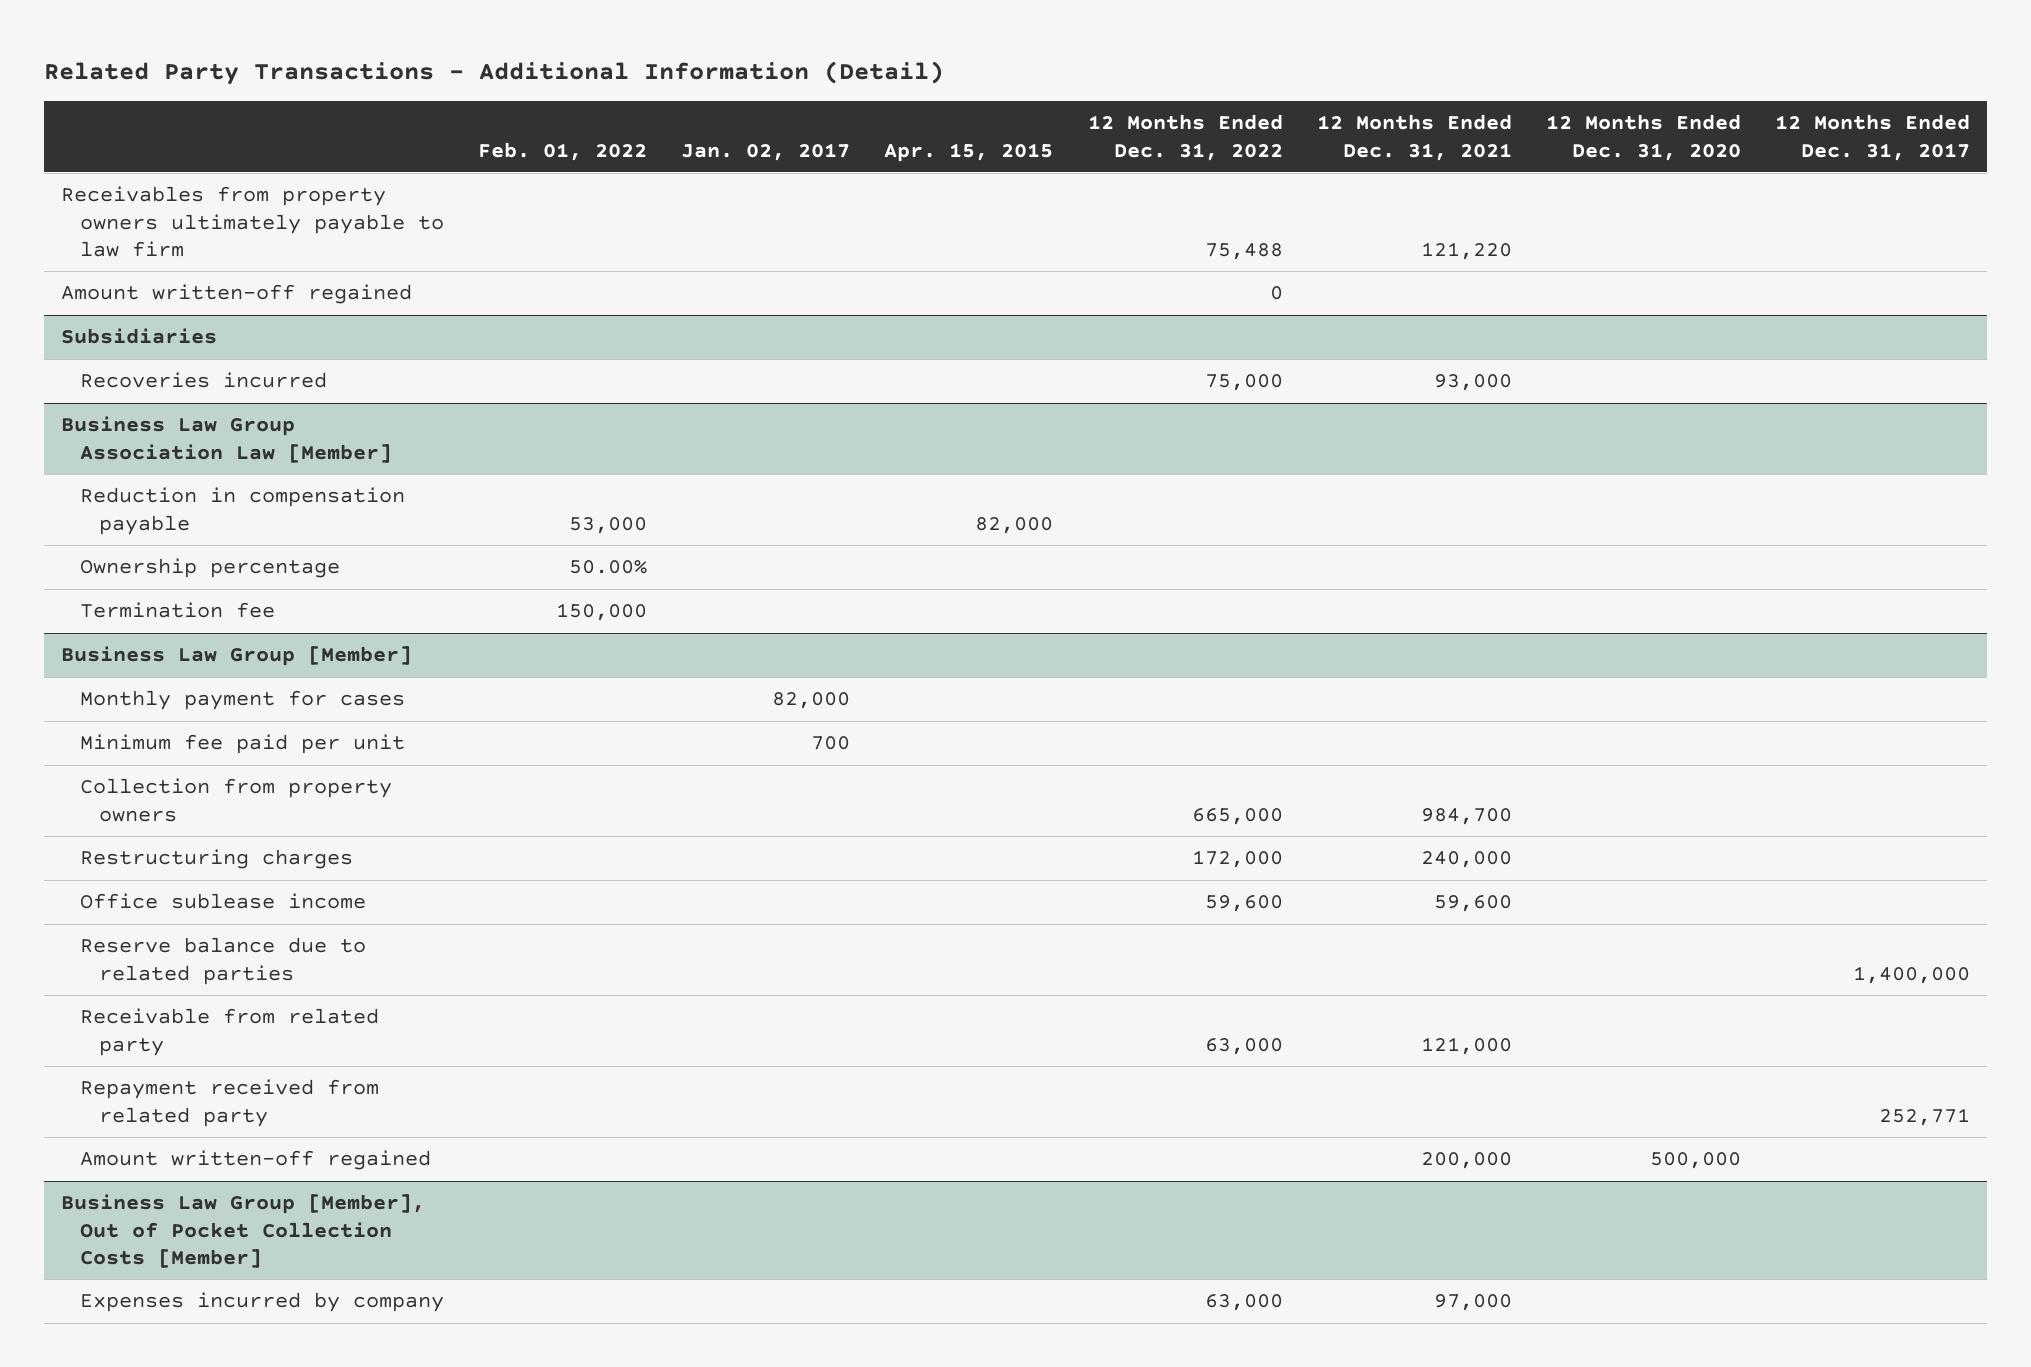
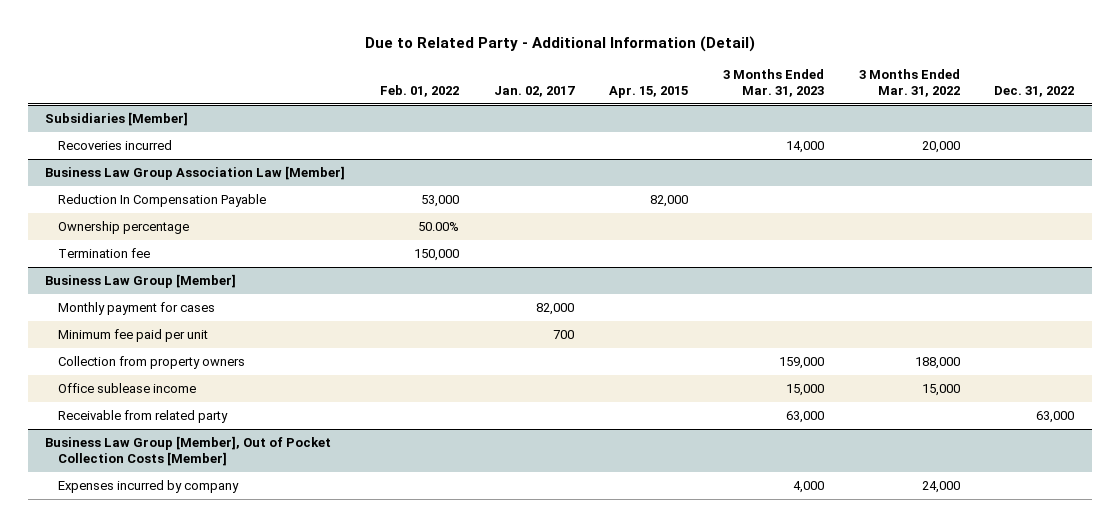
- Related Party Transactions - Additional Information (Detail)
+ Due to Related Party - Additional Information (Detail)
- | Feb. 01, 2022 | Jan. 02, 2017 | Apr. 15, 2015 | 12 Months Ended Dec. 31, 2022 | 12 Months Ended Dec. 31, 2021 | 12 Months Ended Dec. 31, 2020 | 12 Months Ended Dec. 31, 2017
+ | Feb. 01, 2022 | Jan. 02, 2017 | Apr. 15, 2015 | 3 Months Ended Mar. 31, 2023 | 3 Months Ended Mar. 31, 2022 | Dec. 31, 2022
- Receivables from property owners ultimately payable to law firm | | | | 75,488 | 121,220 | |
- Amount written-off regained | | | | 0 | | |
- Subsidiaries
+ Subsidiaries [Member]
@ Business Law Group Association Law [Member]
- Reduction in compensation payable | 53,000 | | 82,000 | | | |
+ Reduction In Compensation Payable | 53,000 | | 82,000 | | |
@ Business Law Group [Member]
- Restructuring charges | | | | 172,000 | 240,000 | |
- Reserve balance due to related parties | | | | | | | 1,400,000
- Repayment received from related party | | | | | | | 252,771
- Amount written-off regained | | | | | 200,000 | 500,000 |

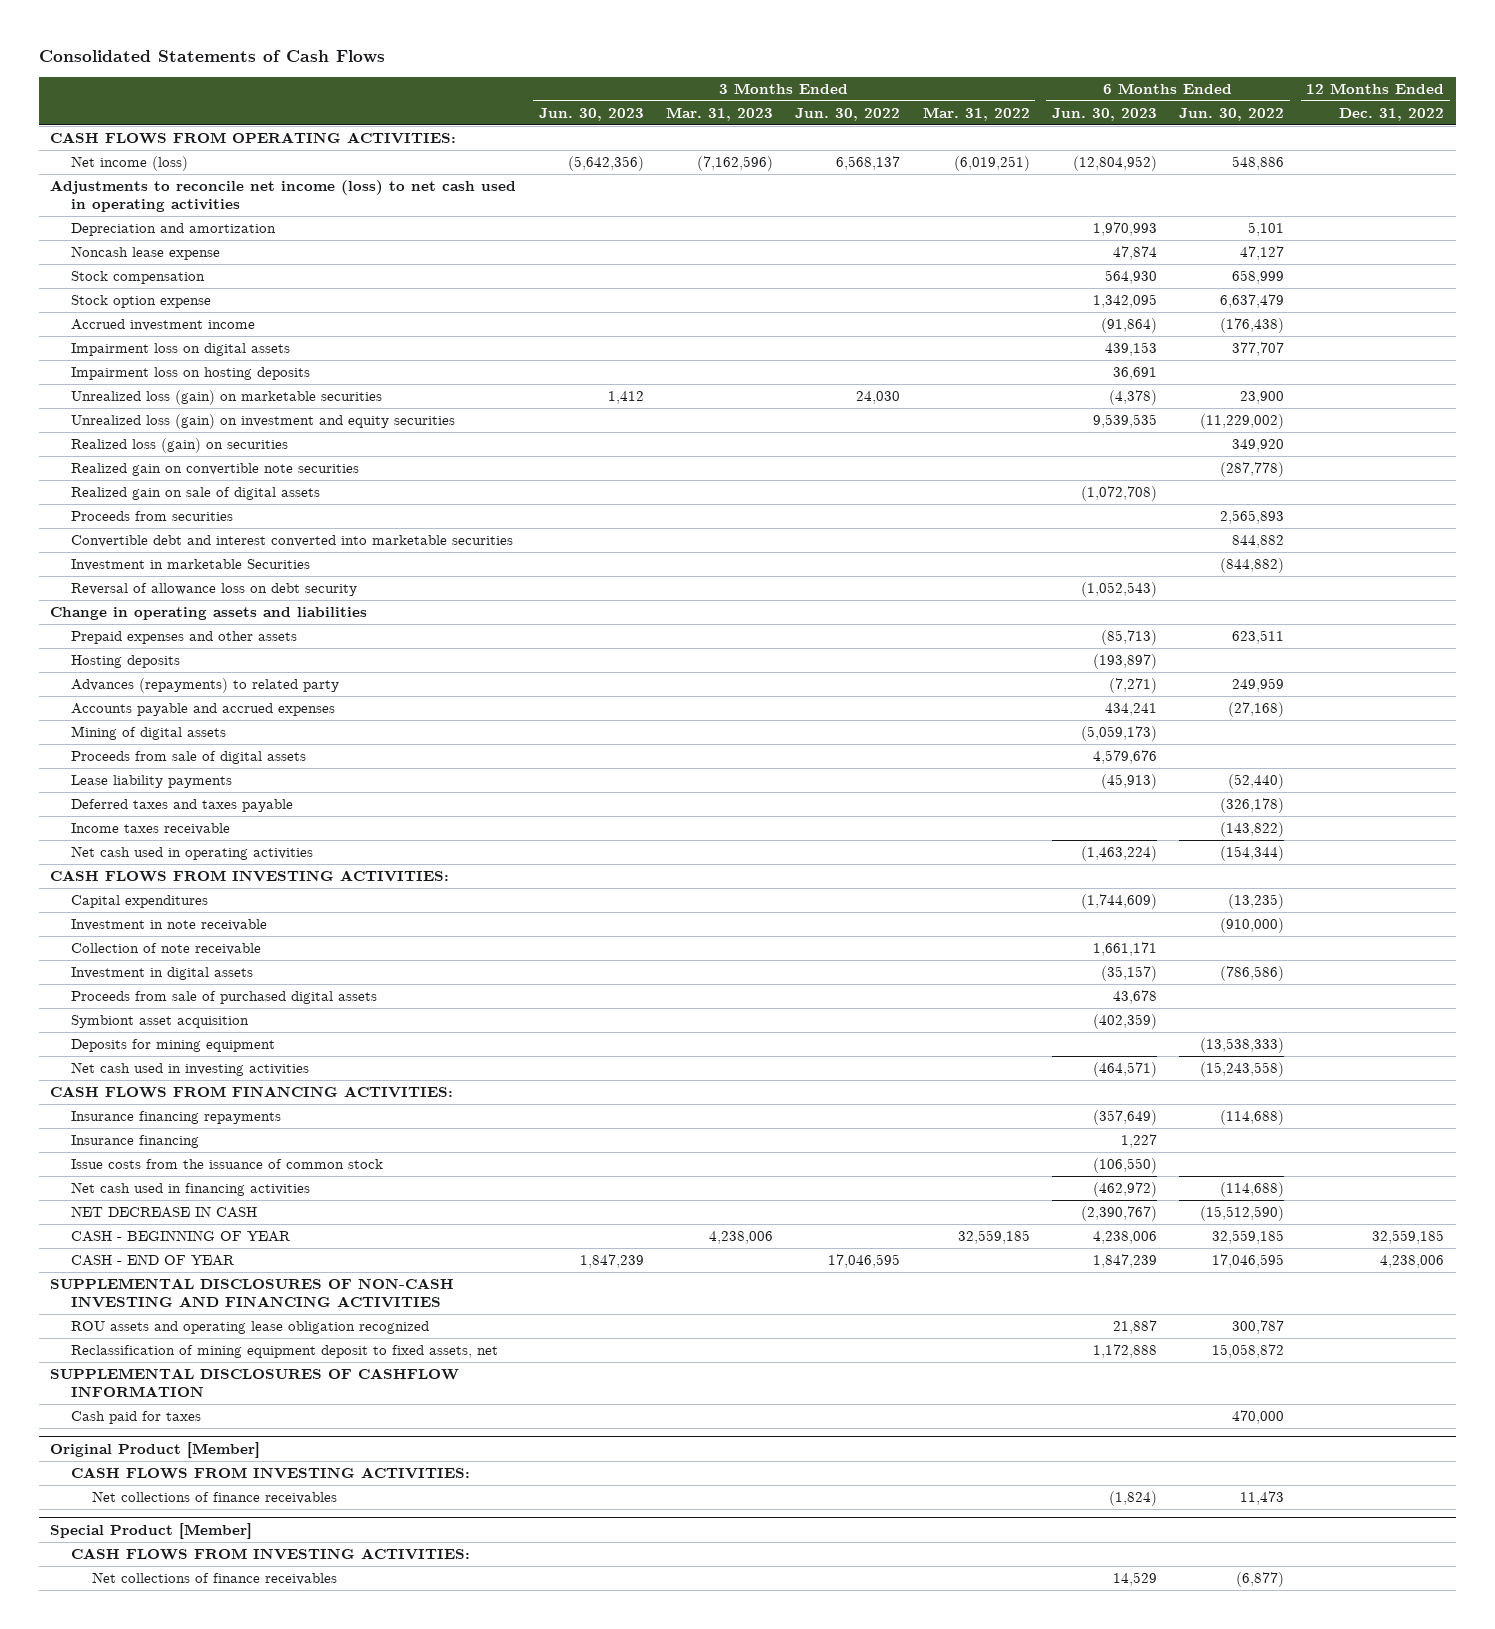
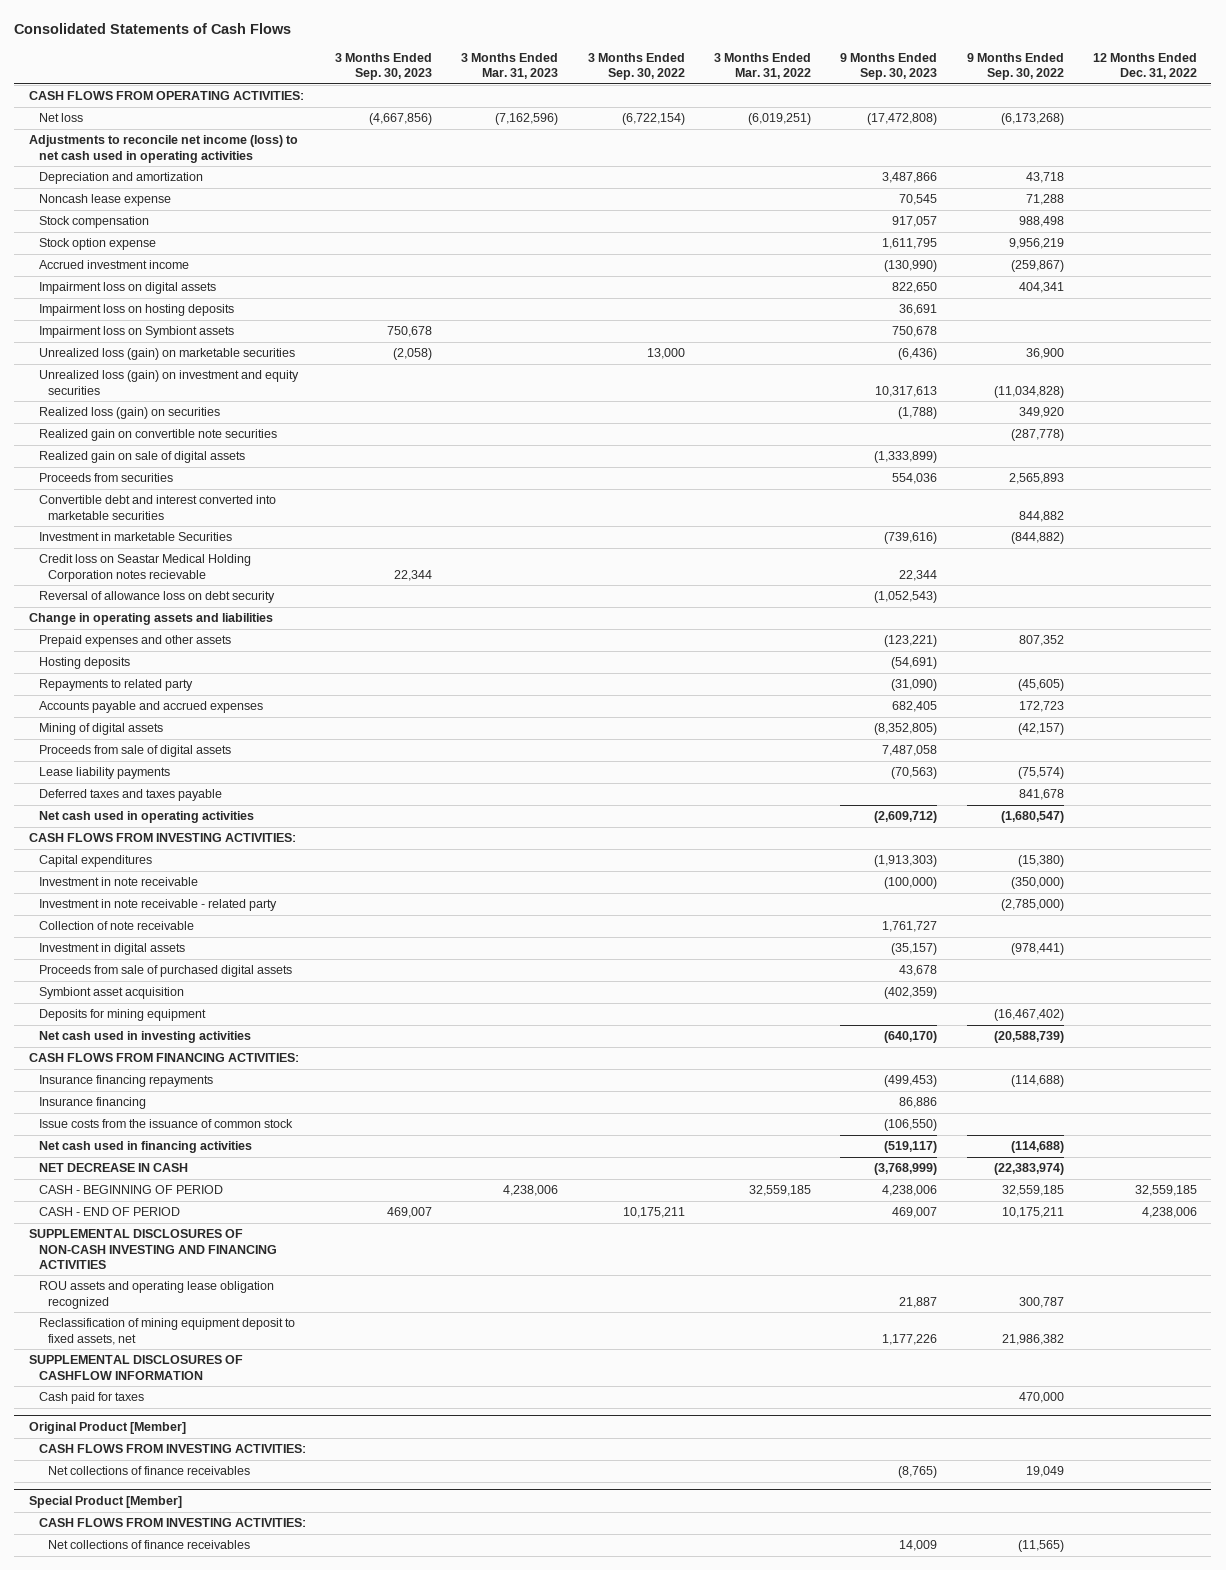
- | 3 Months Ended Jun. 30, 2023 | 3 Months Ended Mar. 31, 2023 | 3 Months Ended Jun. 30, 2022 | 3 Months Ended Mar. 31, 2022 | 6 Months Ended Jun. 30, 2023 | 6 Months Ended Jun. 30, 2022 | 12 Months Ended Dec. 31, 2022
+ | 3 Months Ended Sep. 30, 2023 | 3 Months Ended Mar. 31, 2023 | 3 Months Ended Sep. 30, 2022 | 3 Months Ended Mar. 31, 2022 | 9 Months Ended Sep. 30, 2023 | 9 Months Ended Sep. 30, 2022 | 12 Months Ended Dec. 31, 2022
- Net income (loss) | (5,642,356) | (7,162,596) | 6,568,137 | (6,019,251) | (12,804,952) | 548,886 |
+ Net loss | (4,667,856) | (7,162,596) | (6,722,154) | (6,019,251) | (17,472,808) | (6,173,268) |
+ Impairment loss on Symbiont assets | 750,678 | | | | 750,678 | |
+ Credit loss on Seastar Medical Holding Corporation notes recievable | 22,344 | | | | 22,344 | |
- Advances (repayments) to related party | | | | | (7,271) | 249,959 |
+ Repayments to related party | | | | | (31,090) | (45,605) |
- Income taxes receivable | | | | | | (143,822) |
+ Investment in note receivable - related party | | | | | | (2,785,000) |
- CASH - BEGINNING OF YEAR | | 4,238,006 | | 32,559,185 | 4,238,006 | 32,559,185 | 32,559,185
- CASH - END OF YEAR | 1,847,239 | | 17,046,595 | | 1,847,239 | 17,046,595 | 4,238,006
+ CASH - BEGINNING OF PERIOD | | 4,238,006 | | 32,559,185 | 4,238,006 | 32,559,185 | 32,559,185
+ CASH - END OF PERIOD | 469,007 | | 10,175,211 | | 469,007 | 10,175,211 | 4,238,006

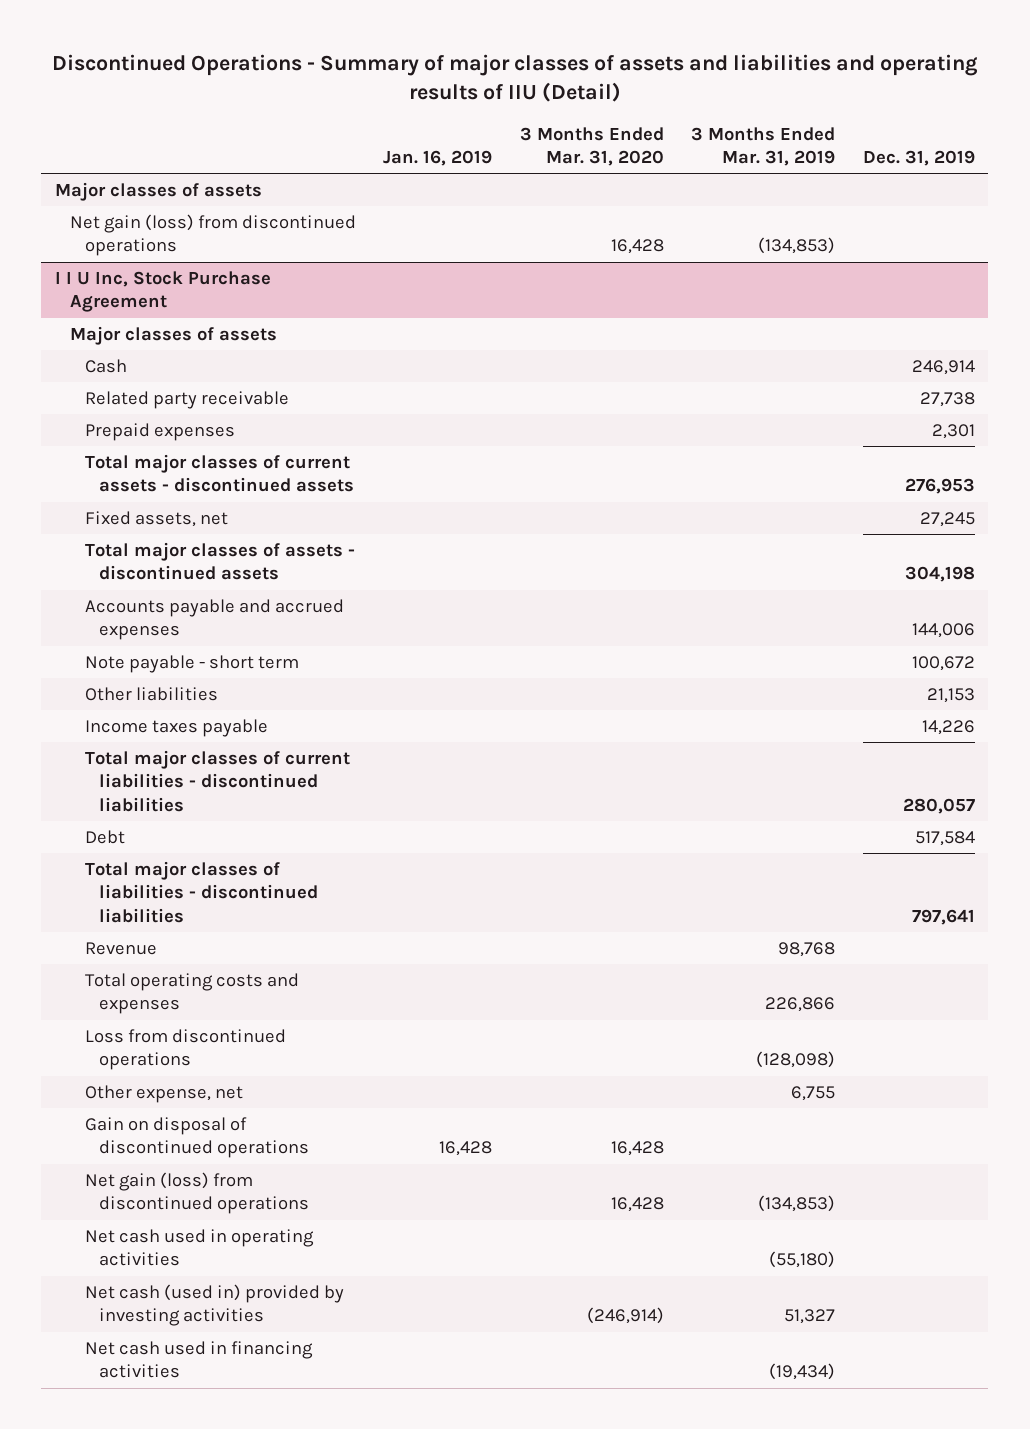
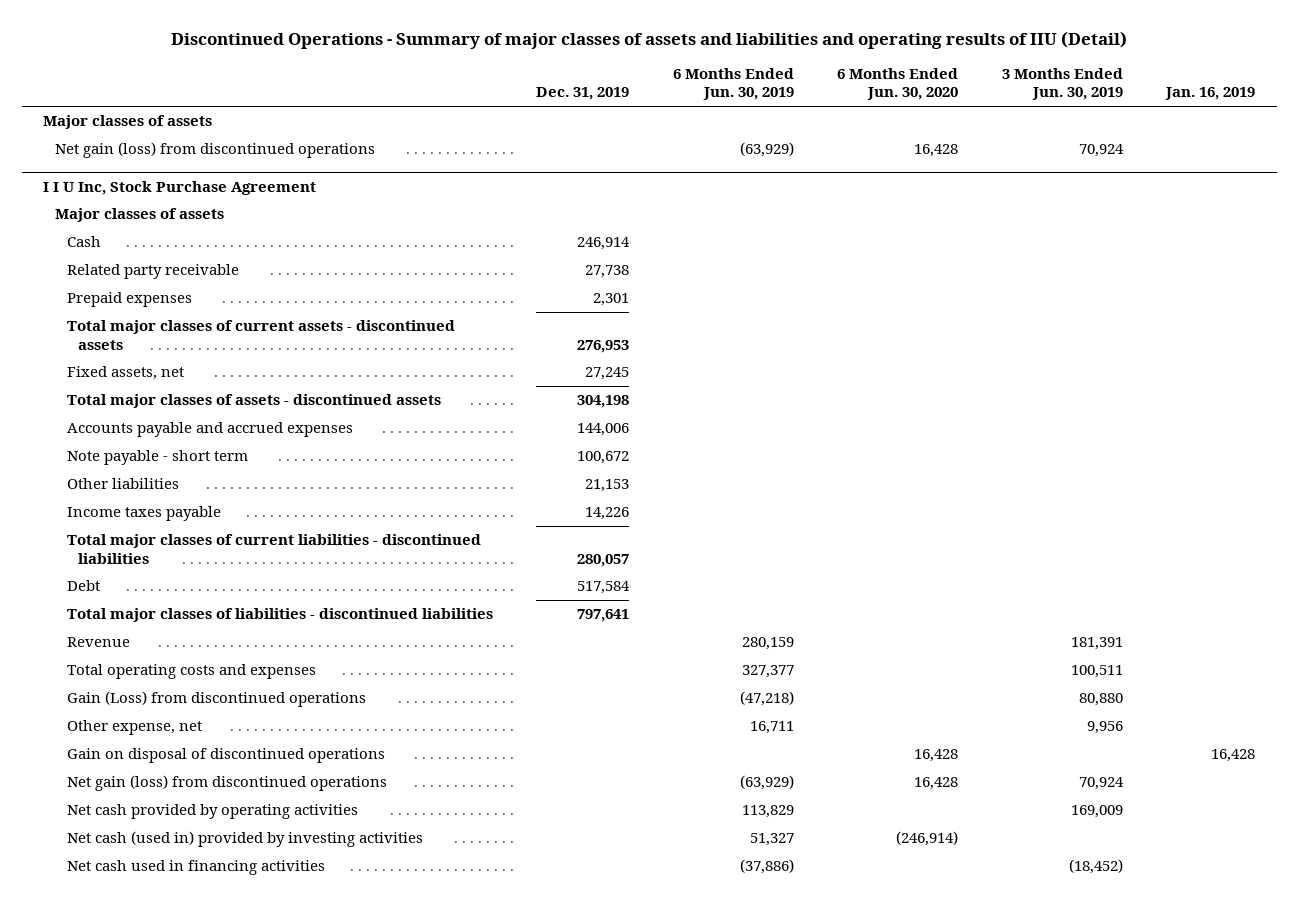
- | Jan. 16, 2019 | 3 Months Ended Mar. 31, 2020 | 3 Months Ended Mar. 31, 2019 | Dec. 31, 2019
+ | Dec. 31, 2019 | 6 Months Ended Jun. 30, 2019 | 6 Months Ended Jun. 30, 2020 | 3 Months Ended Jun. 30, 2019 | Jan. 16, 2019
@ I I U Inc, Stock Purchase Agreement
- Loss from discontinued operations | | | (128,098) |
+ Gain (Loss) from discontinued operations | | (47,218) | | 80,880 |
- Net cash used in operating activities | | | (55,180) |
+ Net cash provided by operating activities | | 113,829 | | 169,009 |

